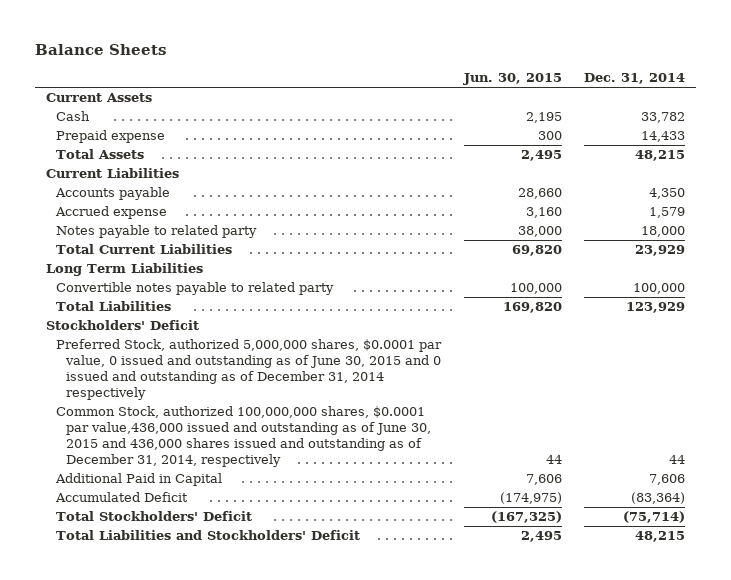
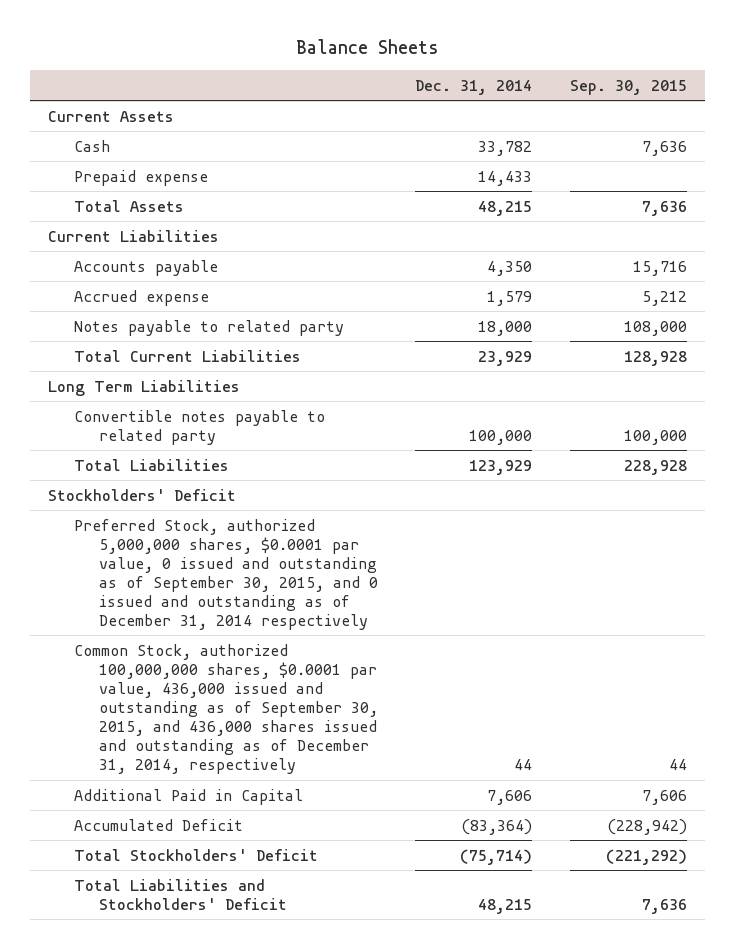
- | Jun. 30, 2015 | Dec. 31, 2014
+ | Dec. 31, 2014 | Sep. 30, 2015
- Preferred Stock, authorized 5,000,000 shares, $0.0001 par value, 0 issued and outstanding as of June 30, 2015 and 0 issued and outstanding as of December 31, 2014 respectively
- Common Stock, authorized 100,000,000 shares, $0.0001 par value,436,000 issued and outstanding as of June 30, 2015 and 436,000 shares issued and outstanding as of December 31, 2014, respectively | 44 | 44
+ Preferred Stock, authorized 5,000,000 shares, $0.0001 par value, 0 issued and outstanding as of September 30, 2015, and 0 issued and outstanding as of December 31, 2014 respectively
+ Common Stock, authorized 100,000,000 shares, $0.0001 par value, 436,000 issued and outstanding as of September 30, 2015, and 436,000 shares issued and outstanding as of December 31, 2014, respectively | 44 | 44

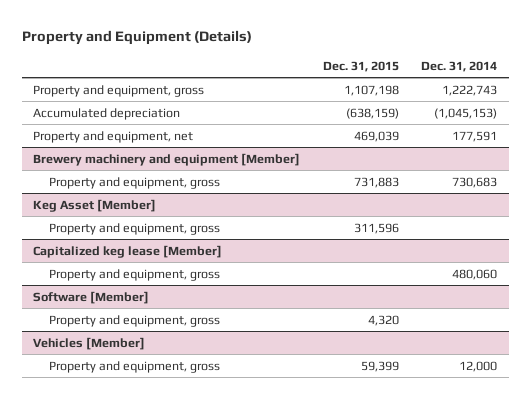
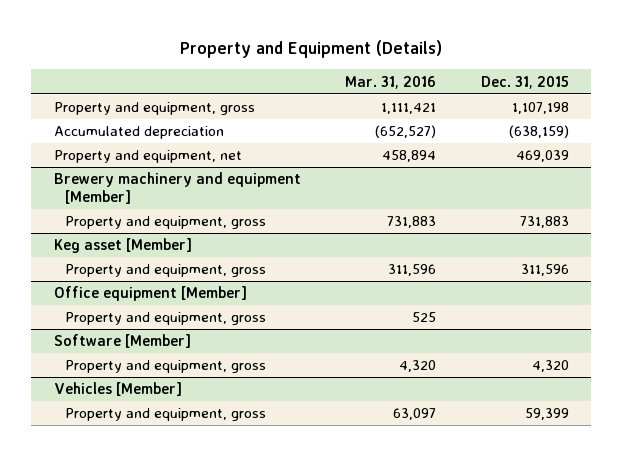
- | Dec. 31, 2015 | Dec. 31, 2014
+ | Mar. 31, 2016 | Dec. 31, 2015
- Keg Asset [Member]
+ Keg asset [Member]
- Capitalized keg lease [Member]
+ Office equipment [Member]

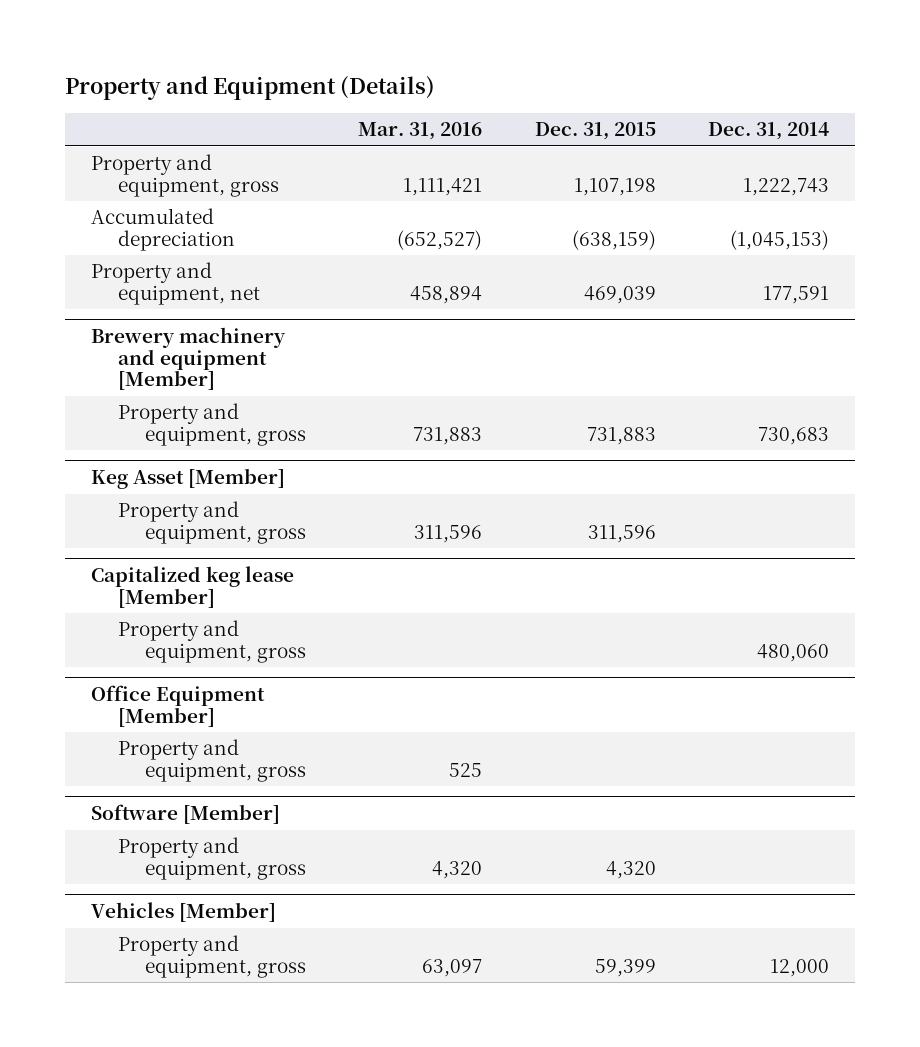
- | Mar. 31, 2016 | Dec. 31, 2015
+ | Mar. 31, 2016 | Dec. 31, 2015 | Dec. 31, 2014
- Keg asset [Member]
+ Keg Asset [Member]
- Office equipment [Member]
+ Capitalized keg lease [Member]
+ Property and equipment, gross | | | 480,060
+ Office Equipment [Member]

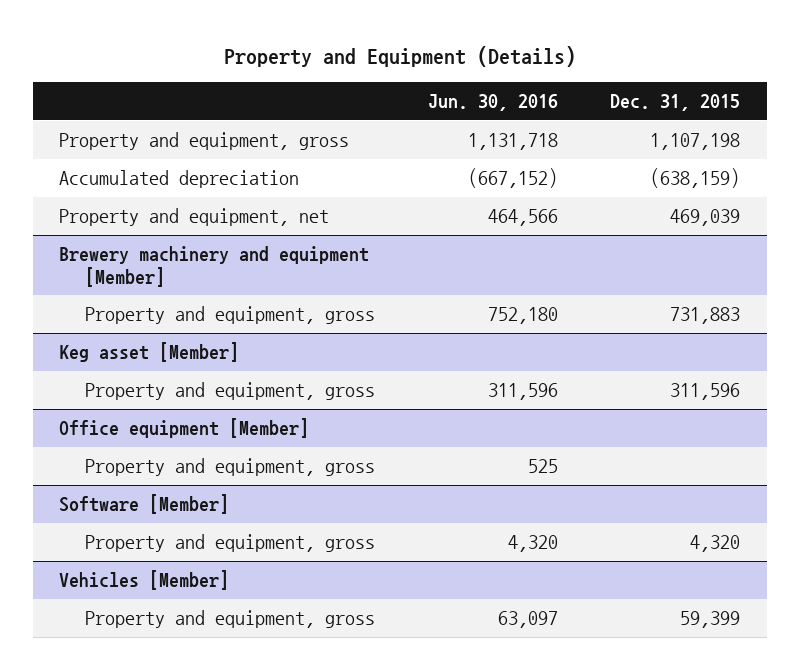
- | Mar. 31, 2016 | Dec. 31, 2015 | Dec. 31, 2014
+ | Jun. 30, 2016 | Dec. 31, 2015
- Keg Asset [Member]
+ Keg asset [Member]
- Capitalized keg lease [Member]
- Property and equipment, gross | | | 480,060
- Office Equipment [Member]
+ Office equipment [Member]

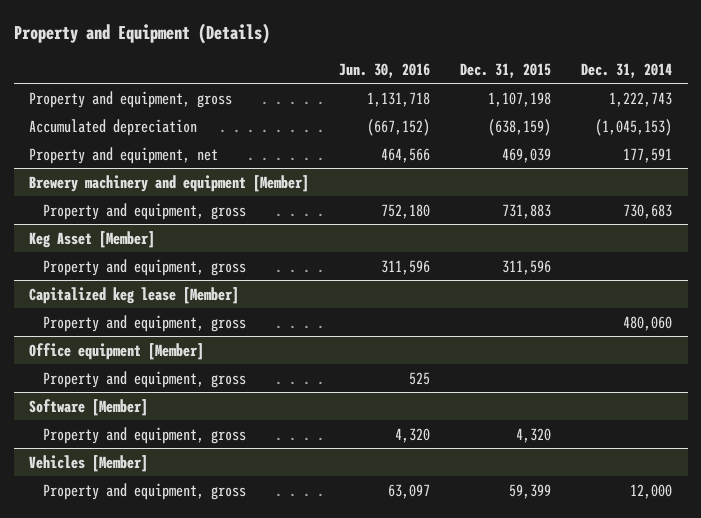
- | Jun. 30, 2016 | Dec. 31, 2015
+ | Jun. 30, 2016 | Dec. 31, 2015 | Dec. 31, 2014
- Keg asset [Member]
+ Keg Asset [Member]
+ Capitalized keg lease [Member]
+ Property and equipment, gross | | | 480,060

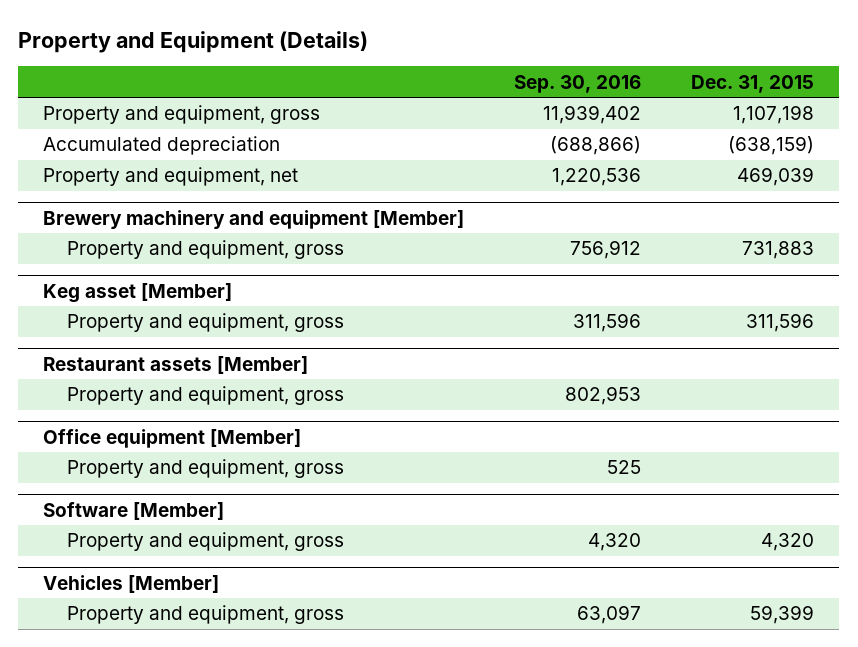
- | Jun. 30, 2016 | Dec. 31, 2015 | Dec. 31, 2014
+ | Sep. 30, 2016 | Dec. 31, 2015
- Keg Asset [Member]
+ Keg asset [Member]
- Capitalized keg lease [Member]
+ Restaurant assets [Member]

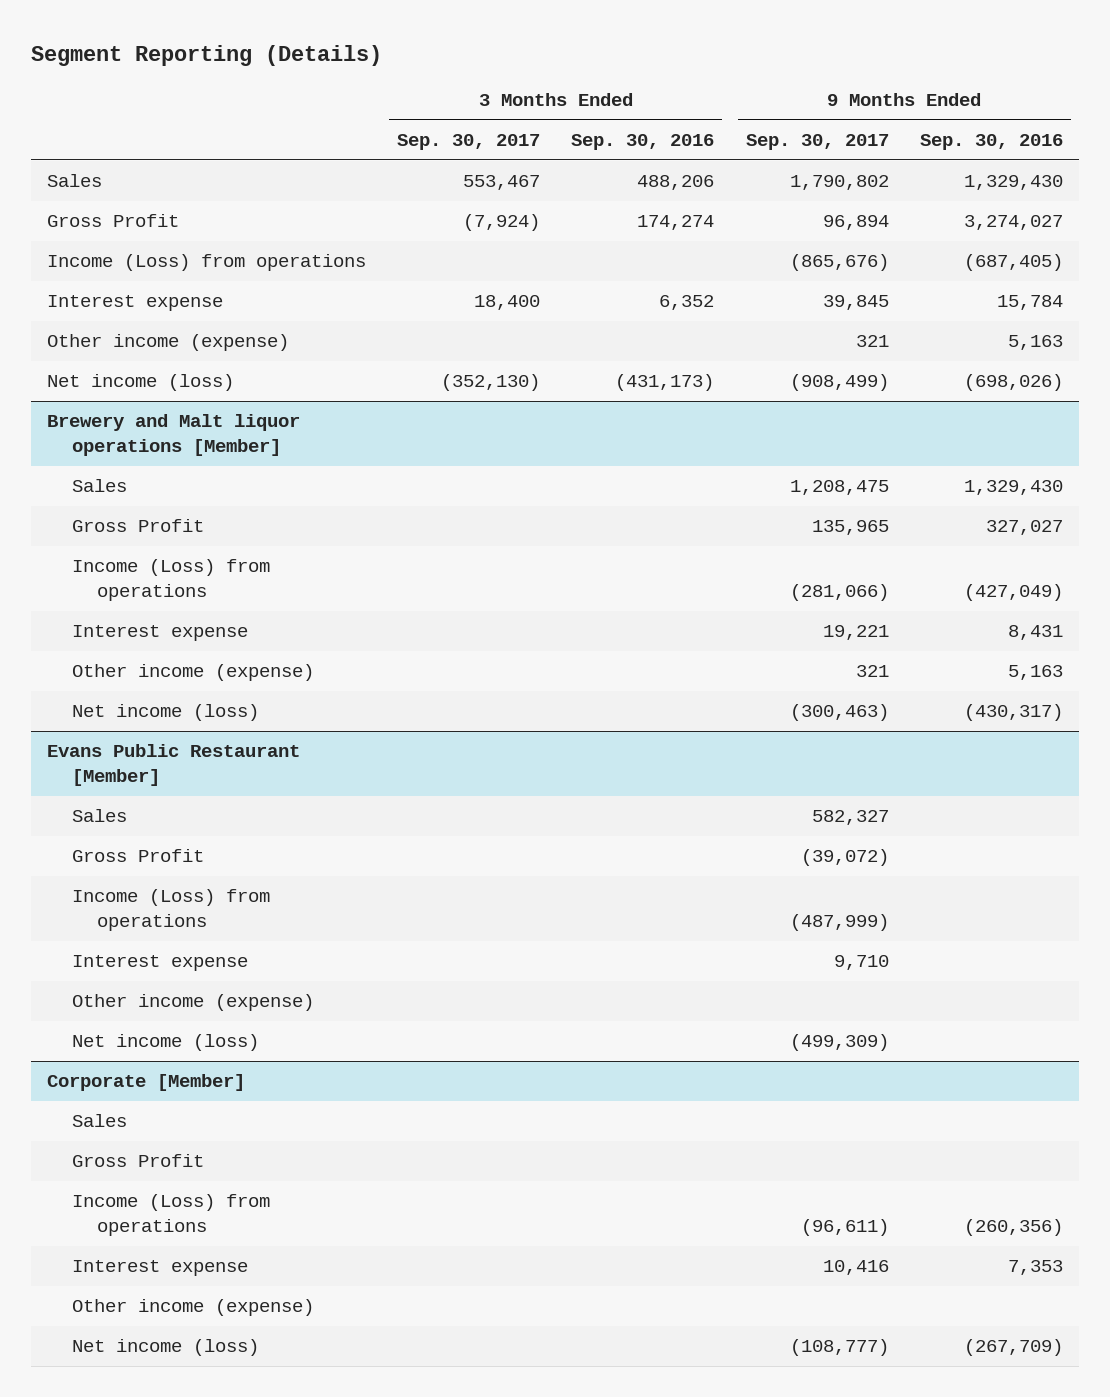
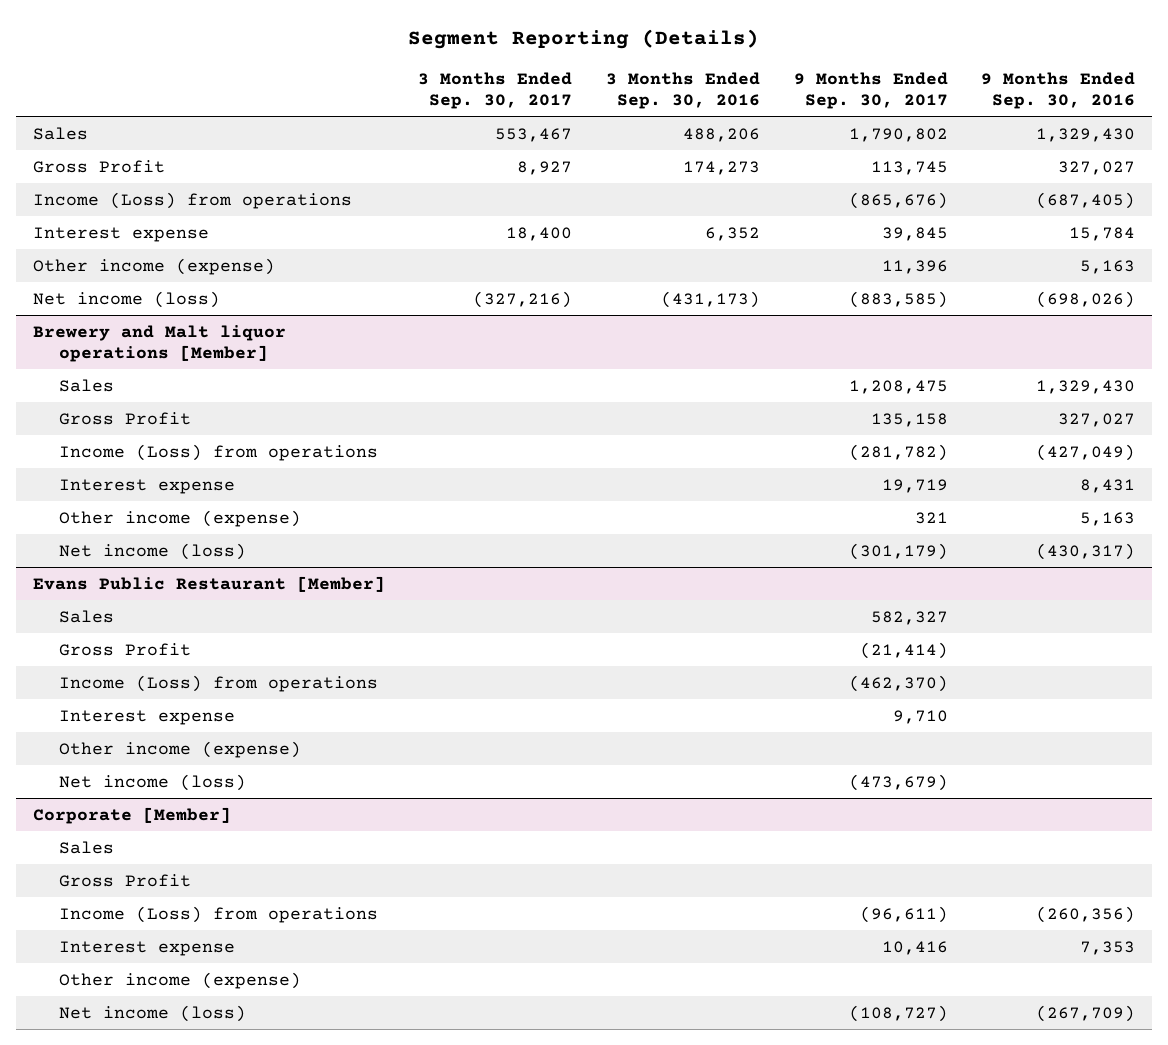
- Gross Profit | (7,924) | 174,274 | 96,894 | 3,274,027
+ Gross Profit | 8,927 | 174,273 | 113,745 | 327,027
- Other income (expense) | | | 321 | 5,163
- Net income (loss) | (352,130) | (431,173) | (908,499) | (698,026)
+ Other income (expense) | | | 11,396 | 5,163
+ Net income (loss) | (327,216) | (431,173) | (883,585) | (698,026)
@ Brewery and Malt liquor operations [Member]
- Gross Profit | | | 135,965 | 327,027
- Income (Loss) from operations | | | (281,066) | (427,049)
- Interest expense | | | 19,221 | 8,431
+ Gross Profit | | | 135,158 | 327,027
+ Income (Loss) from operations | | | (281,782) | (427,049)
+ Interest expense | | | 19,719 | 8,431
- Net income (loss) | | | (300,463) | (430,317)
+ Net income (loss) | | | (301,179) | (430,317)
@ Evans Public Restaurant [Member]
- Gross Profit | | | (39,072) |
- Income (Loss) from operations | | | (487,999) |
+ Gross Profit | | | (21,414) |
+ Income (Loss) from operations | | | (462,370) |
- Net income (loss) | | | (499,309) |
+ Net income (loss) | | | (473,679) |
@ Corporate [Member]
- Net income (loss) | | | (108,777) | (267,709)
+ Net income (loss) | | | (108,727) | (267,709)

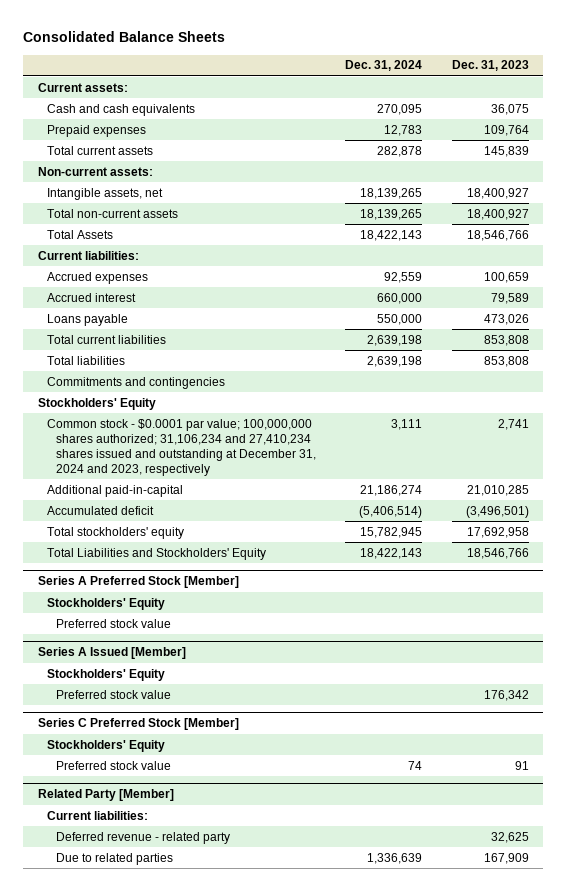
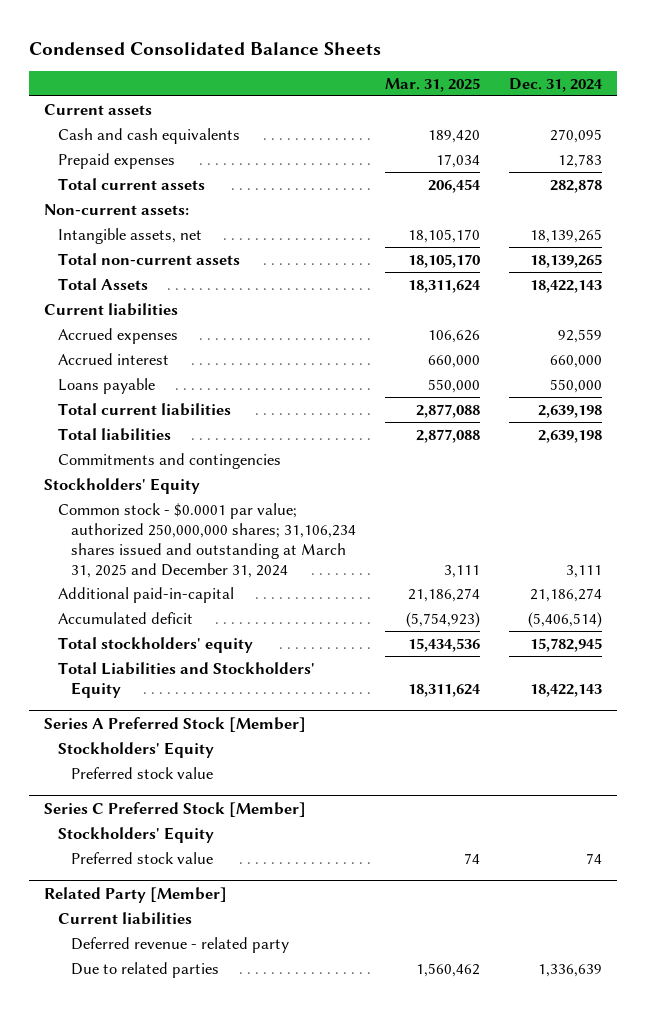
- Consolidated Balance Sheets
+ Condensed Consolidated Balance Sheets
- | Dec. 31, 2024 | Dec. 31, 2023
+ | Mar. 31, 2025 | Dec. 31, 2024
- Current assets:
+ Current assets
- Current liabilities:
+ Current liabilities
- Common stock - $0.0001 par value; 100,000,000 shares authorized; 31,106,234 and 27,410,234 shares issued and outstanding at December 31, 2024 and 2023, respectively | 3,111 | 2,741
+ Common stock - $0.0001 par value; authorized 250,000,000 shares; 31,106,234 shares issued and outstanding at March 31, 2025 and December 31, 2024 | 3,111 | 3,111
- Series A Issued [Member]
- Stockholders' Equity
- Preferred stock value | | 176,342
@ Related Party [Member]
- Current liabilities:
+ Current liabilities

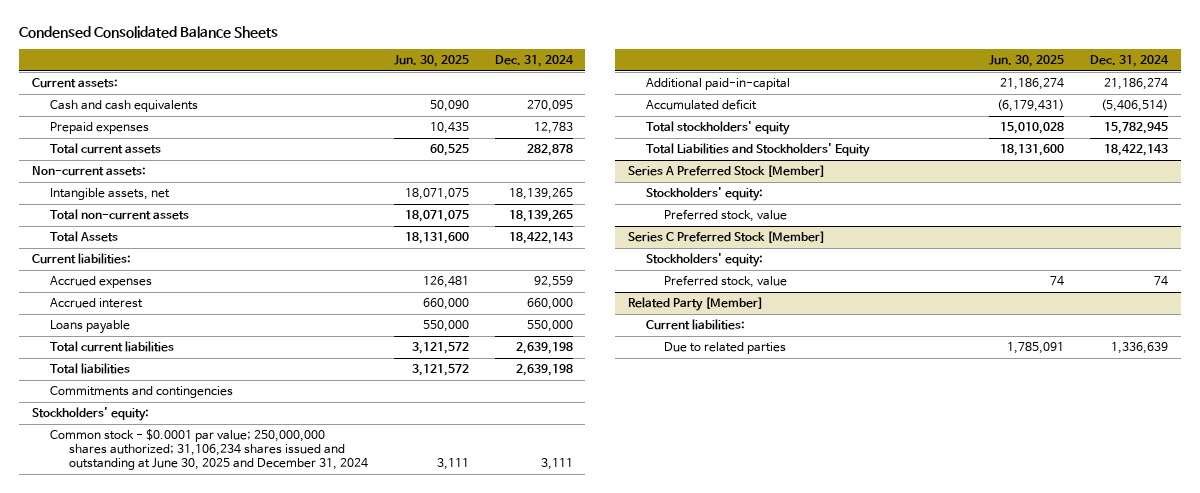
- | Mar. 31, 2025 | Dec. 31, 2024
+ | Jun. 30, 2025 | Dec. 31, 2024
- Current assets
+ Current assets:
- Current liabilities
+ Current liabilities:
- Stockholders' Equity
- Common stock - $0.0001 par value; authorized 250,000,000 shares; 31,106,234 shares issued and outstanding at March 31, 2025 and December 31, 2024 | 3,111 | 3,111
+ Stockholders' equity:
+ Common stock - $0.0001 par value; 250,000,000 shares authorized; 31,106,234 shares issued and outstanding at June 30, 2025 and December 31, 2024 | 3,111 | 3,111
@ Series A Preferred Stock [Member]
- Stockholders' Equity
- Preferred stock value
+ Stockholders' equity:
+ Preferred stock, value
@ Series C Preferred Stock [Member]
- Stockholders' Equity
- Preferred stock value | 74 | 74
+ Stockholders' equity:
+ Preferred stock, value | 74 | 74
@ Related Party [Member]
- Current liabilities
- Deferred revenue - related party
+ Current liabilities:

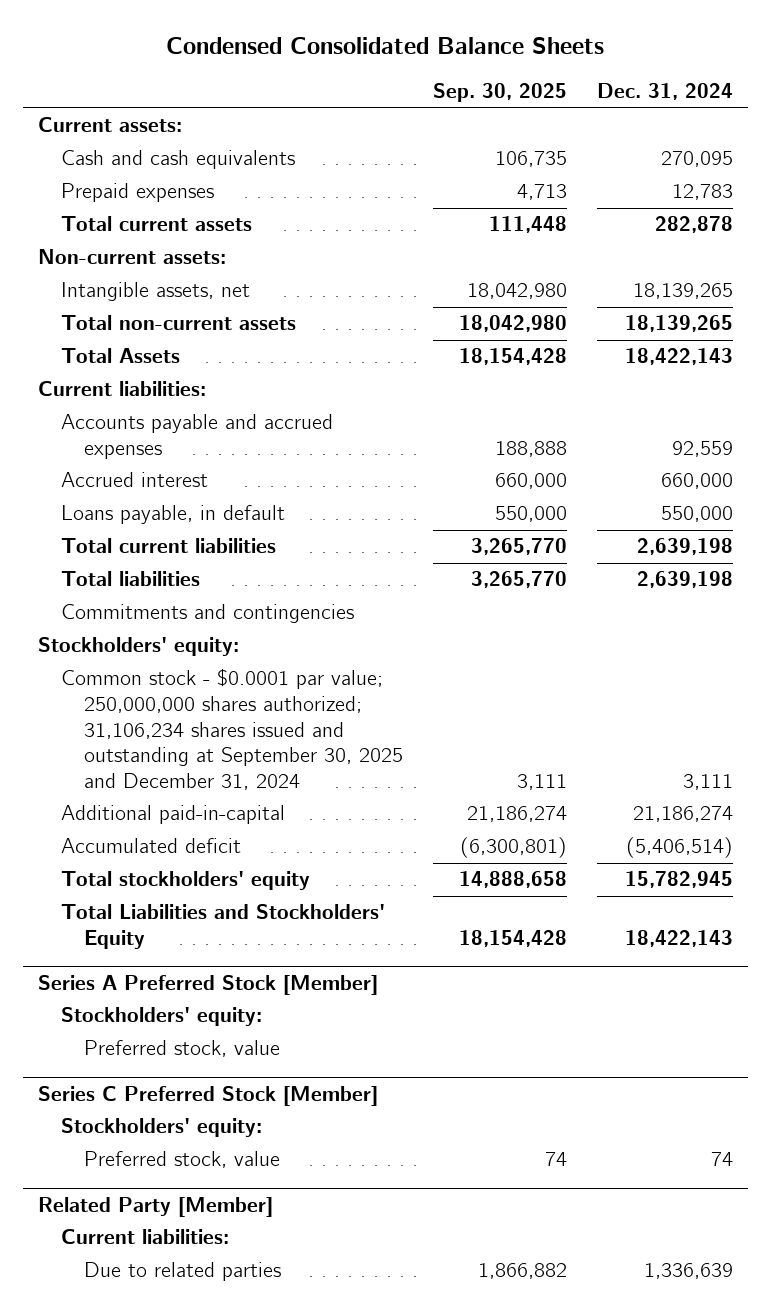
- | Jun. 30, 2025 | Dec. 31, 2024
+ | Sep. 30, 2025 | Dec. 31, 2024
- Accrued expenses | 126,481 | 92,559
+ Accounts payable and accrued expenses | 188,888 | 92,559
- Loans payable | 550,000 | 550,000
+ Loans payable, in default | 550,000 | 550,000
- Common stock - $0.0001 par value; 250,000,000 shares authorized; 31,106,234 shares issued and outstanding at June 30, 2025 and December 31, 2024 | 3,111 | 3,111
+ Common stock - $0.0001 par value; 250,000,000 shares authorized; 31,106,234 shares issued and outstanding at September 30, 2025 and December 31, 2024 | 3,111 | 3,111

